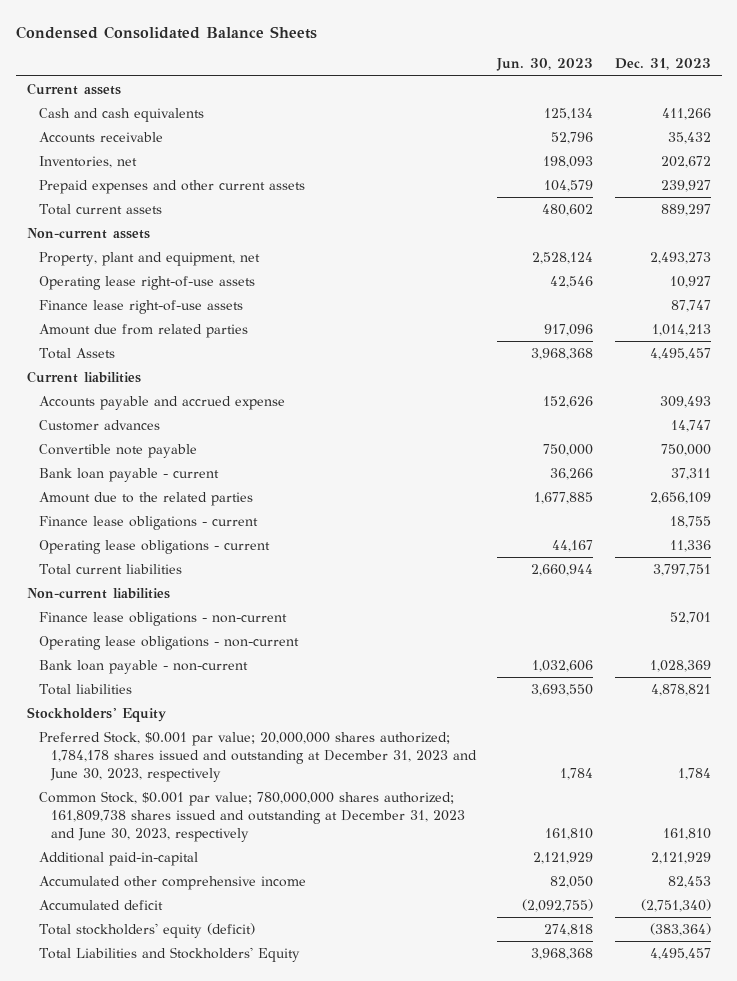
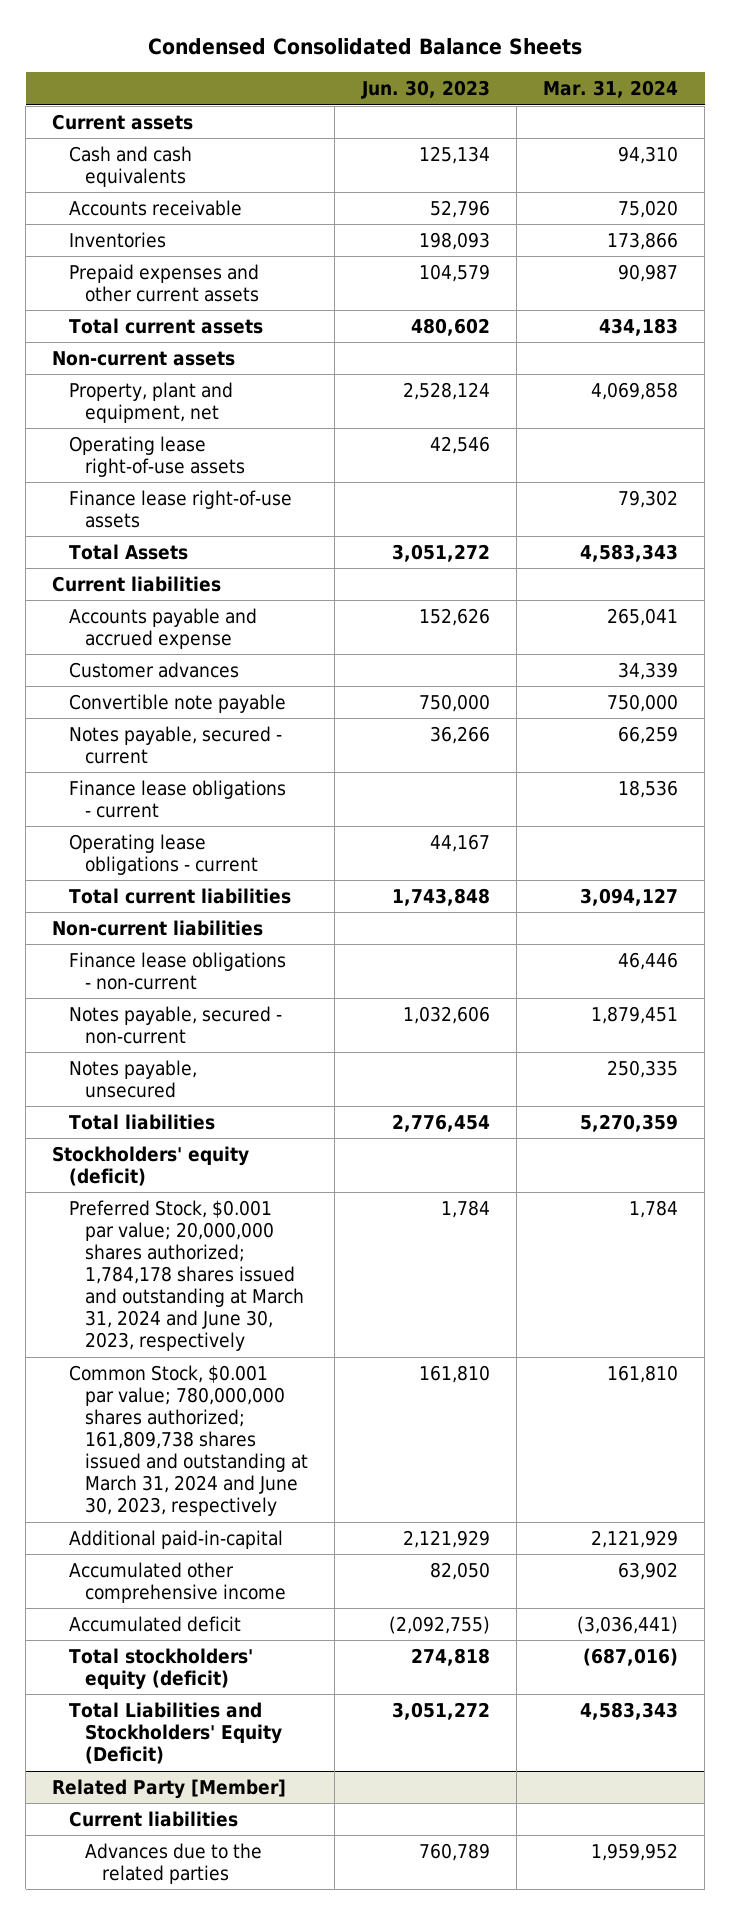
- | Jun. 30, 2023 | Dec. 31, 2023
+ | Jun. 30, 2023 | Mar. 31, 2024
- Inventories, net | 198,093 | 202,672
+ Inventories | 198,093 | 173,866
- Amount due from related parties | 917,096 | 1,014,213
- Total Assets | 3,968,368 | 4,495,457
+ Total Assets | 3,051,272 | 4,583,343
- Bank loan payable - current | 36,266 | 37,311
- Amount due to the related parties | 1,677,885 | 2,656,109
+ Notes payable, secured - current | 36,266 | 66,259
- Total current liabilities | 2,660,944 | 3,797,751
+ Total current liabilities | 1,743,848 | 3,094,127
- Operating lease obligations - non-current
- Bank loan payable - non-current | 1,032,606 | 1,028,369
- Total liabilities | 3,693,550 | 4,878,821
- Stockholders' Equity
- Preferred Stock, $0.001 par value; 20,000,000 shares authorized; 1,784,178 shares issued and outstanding at December 31, 2023 and June 30, 2023, respectively | 1,784 | 1,784
- Common Stock, $0.001 par value; 780,000,000 shares authorized; 161,809,738 shares issued and outstanding at December 31, 2023 and June 30, 2023, respectively | 161,810 | 161,810
+ Notes payable, secured - non-current | 1,032,606 | 1,879,451
+ Notes payable, unsecured | | 250,335
+ Total liabilities | 2,776,454 | 5,270,359
+ Stockholders' equity (deficit)
+ Preferred Stock, $0.001 par value; 20,000,000 shares authorized; 1,784,178 shares issued and outstanding at March 31, 2024 and June 30, 2023, respectively | 1,784 | 1,784
+ Common Stock, $0.001 par value; 780,000,000 shares authorized; 161,809,738 shares issued and outstanding at March 31, 2024 and June 30, 2023, respectively | 161,810 | 161,810
- Total Liabilities and Stockholders' Equity | 3,968,368 | 4,495,457
+ Total Liabilities and Stockholders' Equity (Deficit) | 3,051,272 | 4,583,343
+ Related Party [Member]
+ Current liabilities
+ Advances due to the related parties | 760,789 | 1,959,952

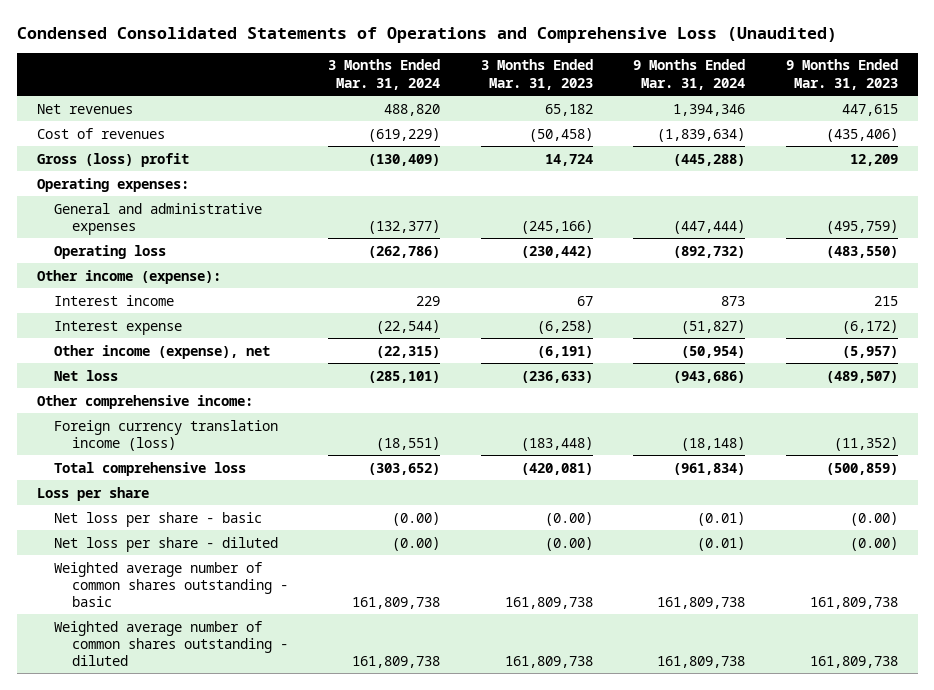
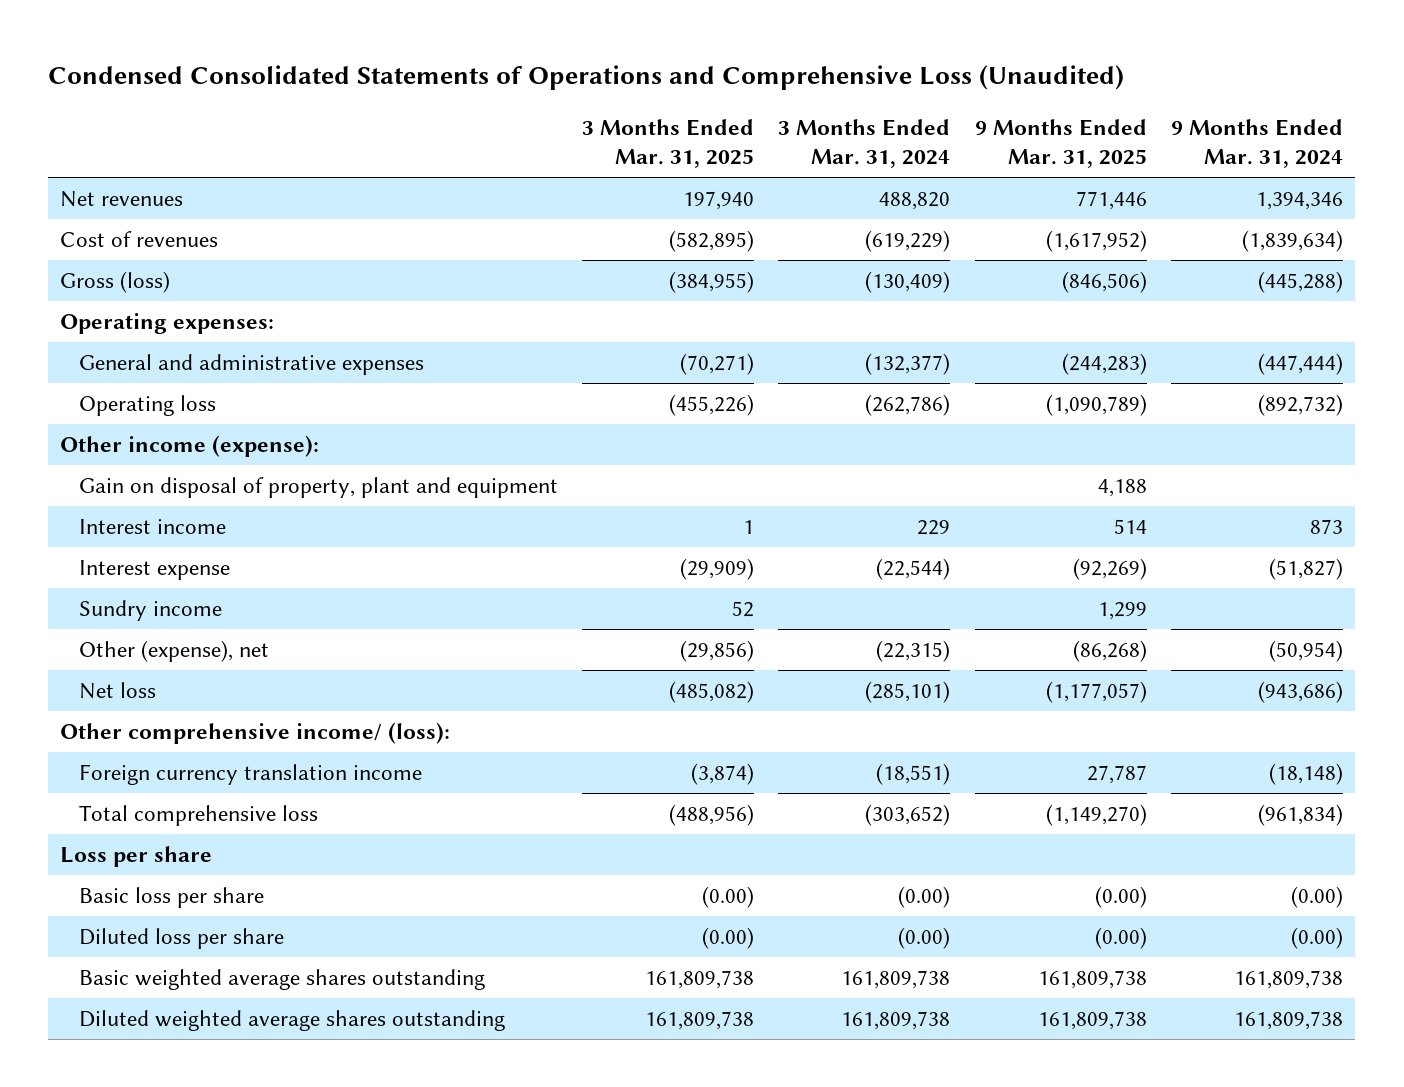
- | 3 Months Ended Mar. 31, 2024 | 3 Months Ended Mar. 31, 2023 | 9 Months Ended Mar. 31, 2024 | 9 Months Ended Mar. 31, 2023
+ | 3 Months Ended Mar. 31, 2025 | 3 Months Ended Mar. 31, 2024 | 9 Months Ended Mar. 31, 2025 | 9 Months Ended Mar. 31, 2024
- Gross (loss) profit | (130,409) | 14,724 | (445,288) | 12,209
+ Gross (loss) | (384,955) | (130,409) | (846,506) | (445,288)
+ Gain on disposal of property, plant and equipment | | | 4,188 |
- Other income (expense), net | (22,315) | (6,191) | (50,954) | (5,957)
+ Sundry income | 52 | | 1,299 |
+ Other (expense), net | (29,856) | (22,315) | (86,268) | (50,954)
- Other comprehensive income:
- Foreign currency translation income (loss) | (18,551) | (183,448) | (18,148) | (11,352)
+ Other comprehensive income/ (loss):
+ Foreign currency translation income | (3,874) | (18,551) | 27,787 | (18,148)
- Net loss per share - basic | (0.00) | (0.00) | (0.01) | (0.00)
- Net loss per share - diluted | (0.00) | (0.00) | (0.01) | (0.00)
- Weighted average number of common shares outstanding - basic | 161,809,738 | 161,809,738 | 161,809,738 | 161,809,738
- Weighted average number of common shares outstanding - diluted | 161,809,738 | 161,809,738 | 161,809,738 | 161,809,738
+ Basic loss per share | (0.00) | (0.00) | (0.00) | (0.00)
+ Diluted loss per share | (0.00) | (0.00) | (0.00) | (0.00)
+ Basic weighted average shares outstanding | 161,809,738 | 161,809,738 | 161,809,738 | 161,809,738
+ Diluted weighted average shares outstanding | 161,809,738 | 161,809,738 | 161,809,738 | 161,809,738

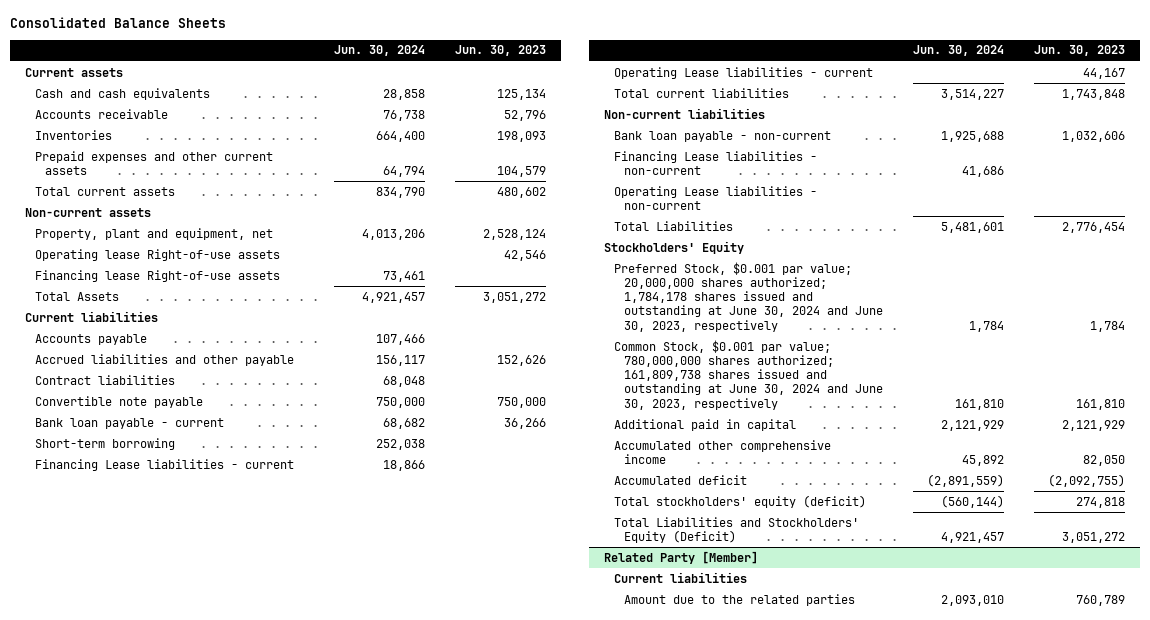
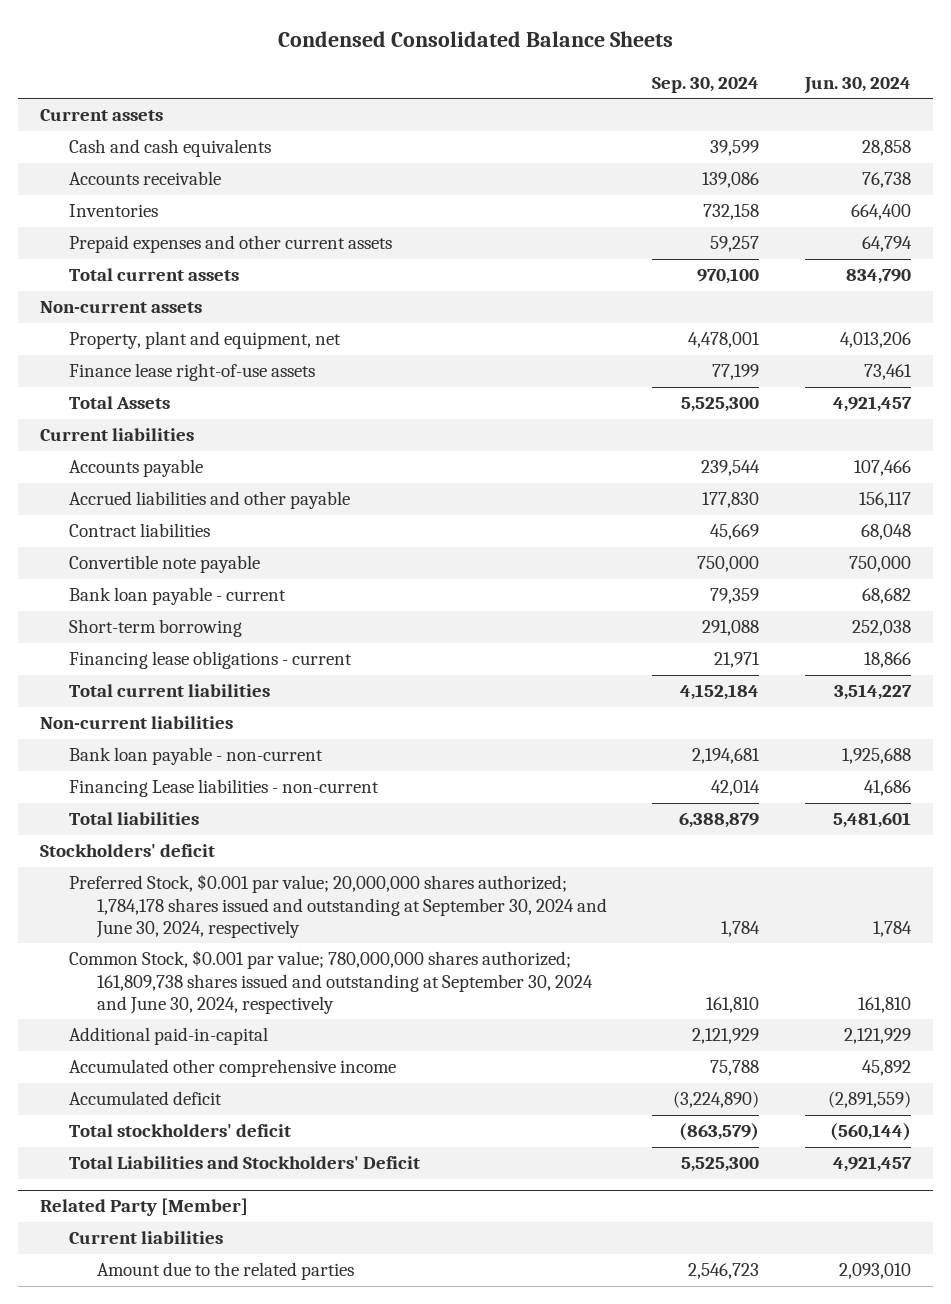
- Consolidated Balance Sheets
+ Condensed Consolidated Balance Sheets
- | Jun. 30, 2024 | Jun. 30, 2023
+ | Sep. 30, 2024 | Jun. 30, 2024
- Operating lease Right-of-use assets | | 42,546
- Financing lease Right-of-use assets | 73,461 |
+ Finance lease right-of-use assets | 77,199 | 73,461
- Financing Lease liabilities - current | 18,866 |
- Operating Lease liabilities - current | | 44,167
+ Financing lease obligations - current | 21,971 | 18,866
- Operating Lease liabilities - non-current
- Total Liabilities | 5,481,601 | 2,776,454
- Stockholders' Equity
- Preferred Stock, $0.001 par value; 20,000,000 shares authorized; 1,784,178 shares issued and outstanding at June 30, 2024 and June 30, 2023, respectively | 1,784 | 1,784
- Common Stock, $0.001 par value; 780,000,000 shares authorized; 161,809,738 shares issued and outstanding at June 30, 2024 and June 30, 2023, respectively | 161,810 | 161,810
- Additional paid in capital | 2,121,929 | 2,121,929
+ Total liabilities | 6,388,879 | 5,481,601
+ Stockholders' deficit
+ Preferred Stock, $0.001 par value; 20,000,000 shares authorized; 1,784,178 shares issued and outstanding at September 30, 2024 and June 30, 2024, respectively | 1,784 | 1,784
+ Common Stock, $0.001 par value; 780,000,000 shares authorized; 161,809,738 shares issued and outstanding at September 30, 2024 and June 30, 2024, respectively | 161,810 | 161,810
+ Additional paid-in-capital | 2,121,929 | 2,121,929
- Total stockholders' equity (deficit) | (560,144) | 274,818
- Total Liabilities and Stockholders' Equity (Deficit) | 4,921,457 | 3,051,272
+ Total stockholders' deficit | (863,579) | (560,144)
+ Total Liabilities and Stockholders' Deficit | 5,525,300 | 4,921,457

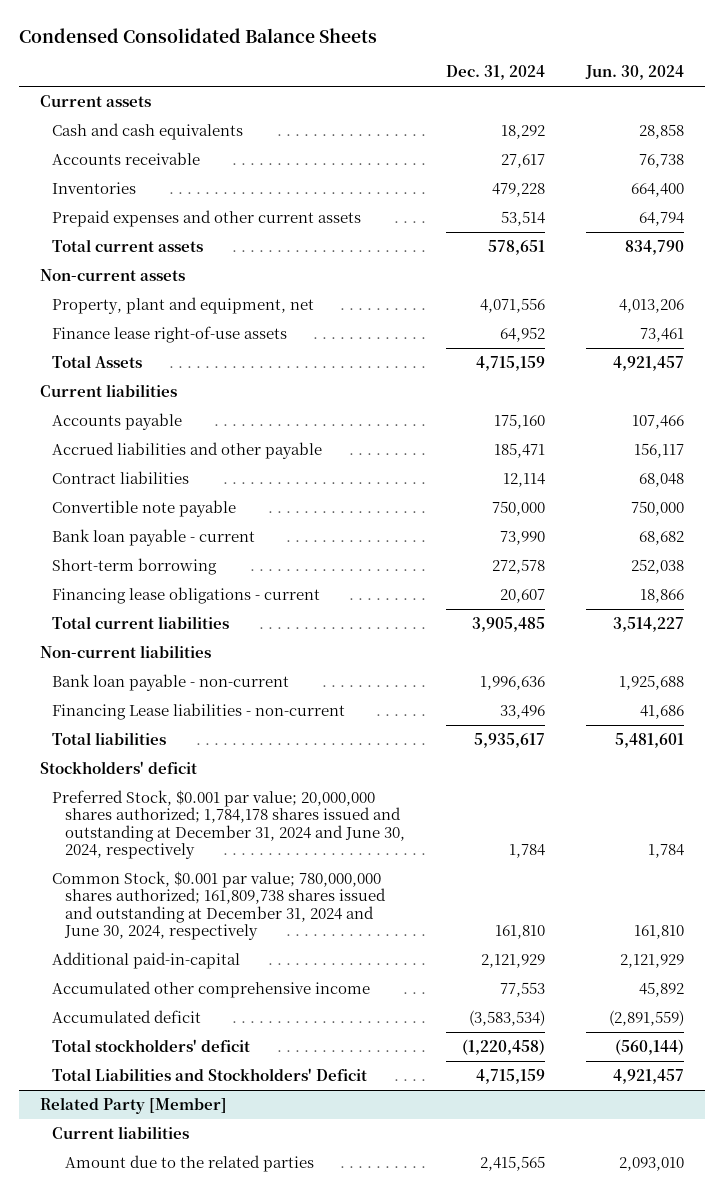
- | Sep. 30, 2024 | Jun. 30, 2024
+ | Dec. 31, 2024 | Jun. 30, 2024
- Preferred Stock, $0.001 par value; 20,000,000 shares authorized; 1,784,178 shares issued and outstanding at September 30, 2024 and June 30, 2024, respectively | 1,784 | 1,784
- Common Stock, $0.001 par value; 780,000,000 shares authorized; 161,809,738 shares issued and outstanding at September 30, 2024 and June 30, 2024, respectively | 161,810 | 161,810
+ Preferred Stock, $0.001 par value; 20,000,000 shares authorized; 1,784,178 shares issued and outstanding at December 31, 2024 and June 30, 2024, respectively | 1,784 | 1,784
+ Common Stock, $0.001 par value; 780,000,000 shares authorized; 161,809,738 shares issued and outstanding at December 31, 2024 and June 30, 2024, respectively | 161,810 | 161,810

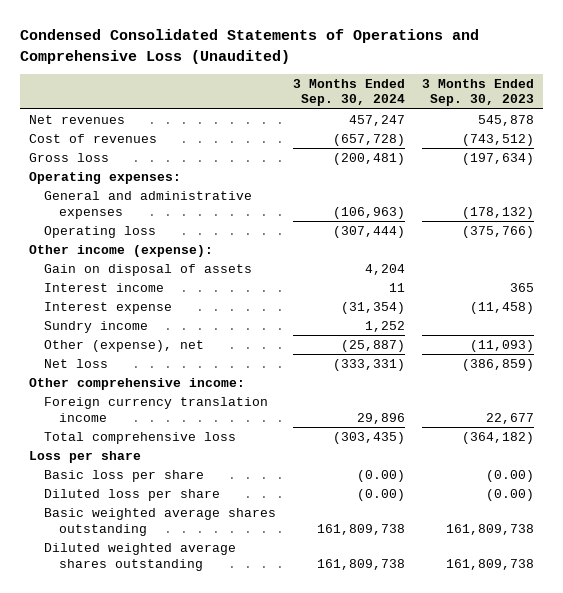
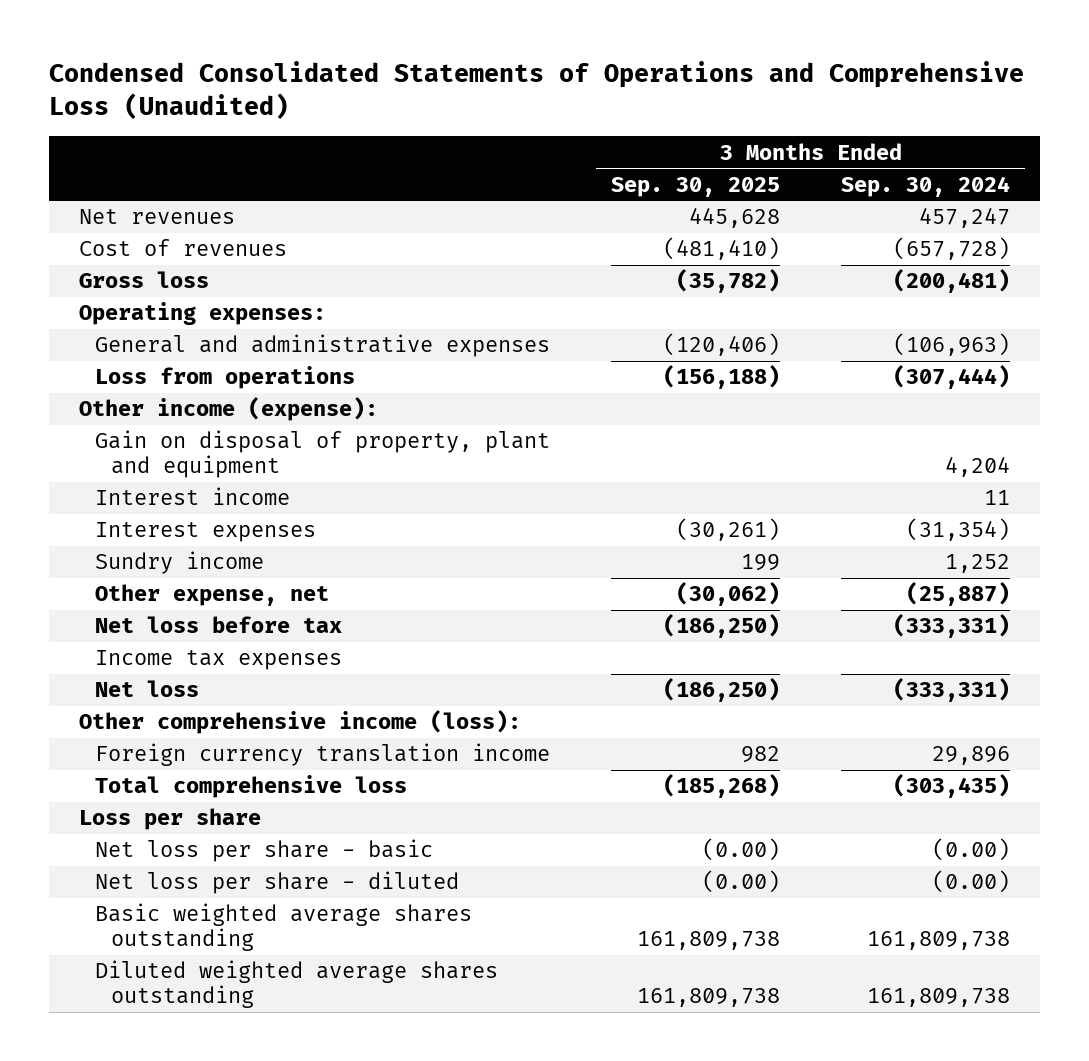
- | 3 Months Ended Sep. 30, 2024 | 3 Months Ended Sep. 30, 2023
+ | 3 Months Ended Sep. 30, 2025 | 3 Months Ended Sep. 30, 2024
- Operating loss | (307,444) | (375,766)
+ Loss from operations | (156,188) | (307,444)
- Gain on disposal of assets | 4,204 |
+ Gain on disposal of property, plant and equipment | | 4,204
- Interest expense | (31,354) | (11,458)
+ Interest expenses | (30,261) | (31,354)
- Other (expense), net | (25,887) | (11,093)
+ Other expense, net | (30,062) | (25,887)
+ Net loss before tax | (186,250) | (333,331)
+ Income tax expenses
- Other comprehensive income:
+ Other comprehensive income (loss):
- Basic loss per share | (0.00) | (0.00)
- Diluted loss per share | (0.00) | (0.00)
+ Net loss per share - basic | (0.00) | (0.00)
+ Net loss per share - diluted | (0.00) | (0.00)

